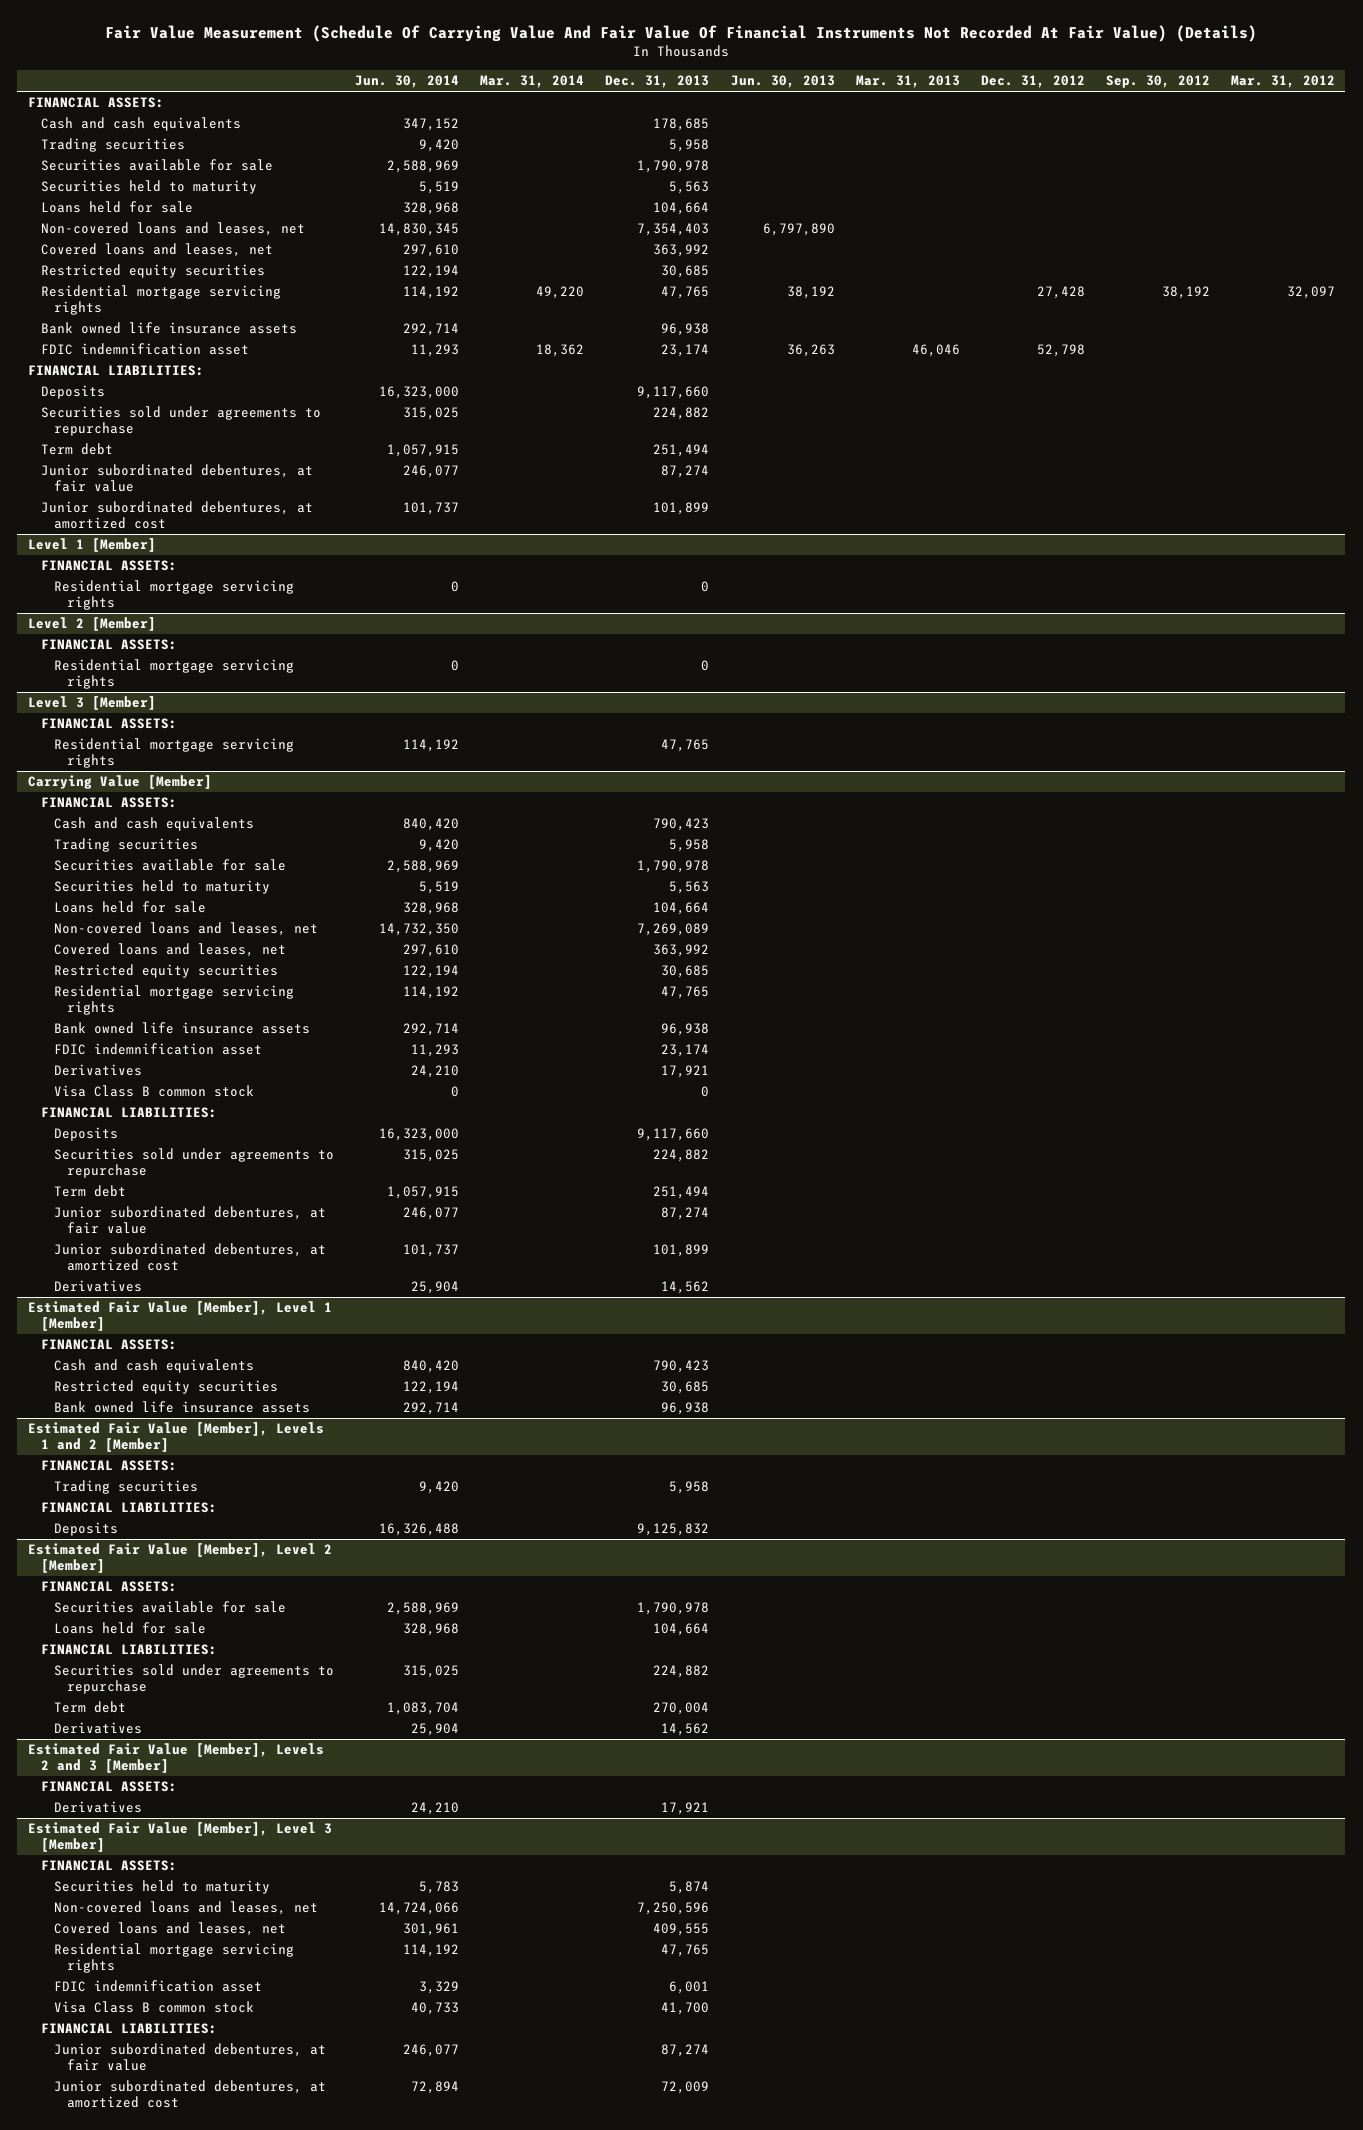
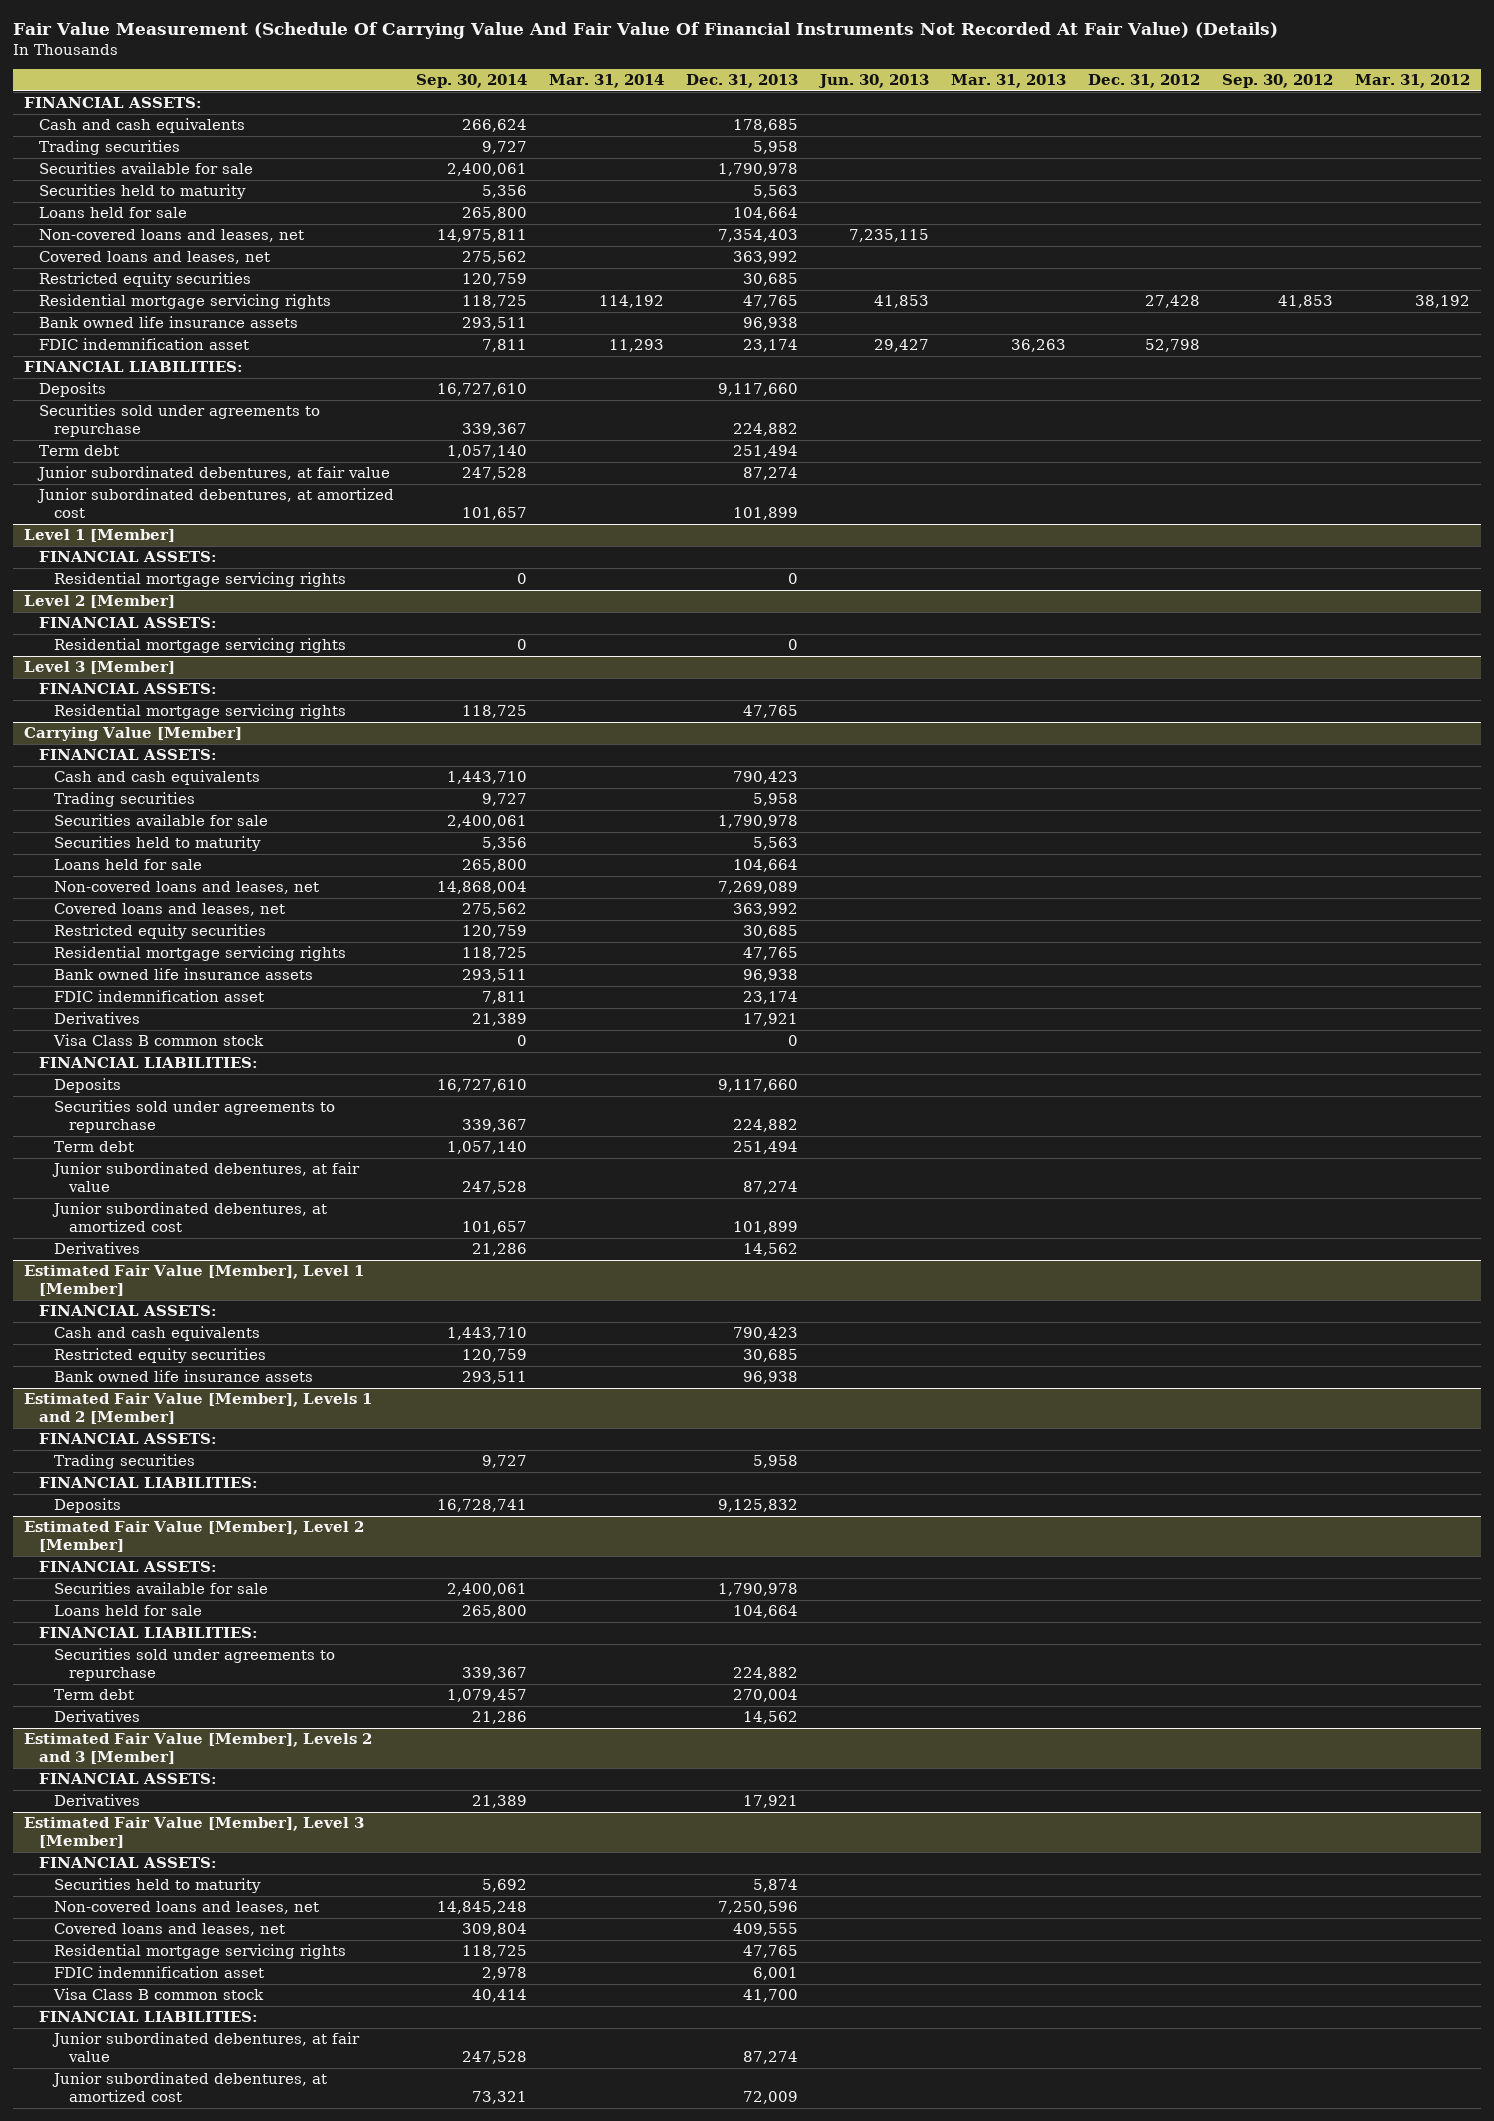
- | Jun. 30, 2014 | Mar. 31, 2014 | Dec. 31, 2013 | Jun. 30, 2013 | Mar. 31, 2013 | Dec. 31, 2012 | Sep. 30, 2012 | Mar. 31, 2012
+ | Sep. 30, 2014 | Mar. 31, 2014 | Dec. 31, 2013 | Jun. 30, 2013 | Mar. 31, 2013 | Dec. 31, 2012 | Sep. 30, 2012 | Mar. 31, 2012
- Non-covered loans and leases, net | 14,830,345 | | 7,354,403 | 6,797,890 | | | |
+ Non-covered loans and leases, net | 14,975,811 | | 7,354,403 | 7,235,115 | | | |
- Residential mortgage servicing rights | 114,192 | 49,220 | 47,765 | 38,192 | | 27,428 | 38,192 | 32,097
+ Residential mortgage servicing rights | 118,725 | 114,192 | 47,765 | 41,853 | | 27,428 | 41,853 | 38,192
- FDIC indemnification asset | 11,293 | 18,362 | 23,174 | 36,263 | 46,046 | 52,798 | |
+ FDIC indemnification asset | 7,811 | 11,293 | 23,174 | 29,427 | 36,263 | 52,798 | |

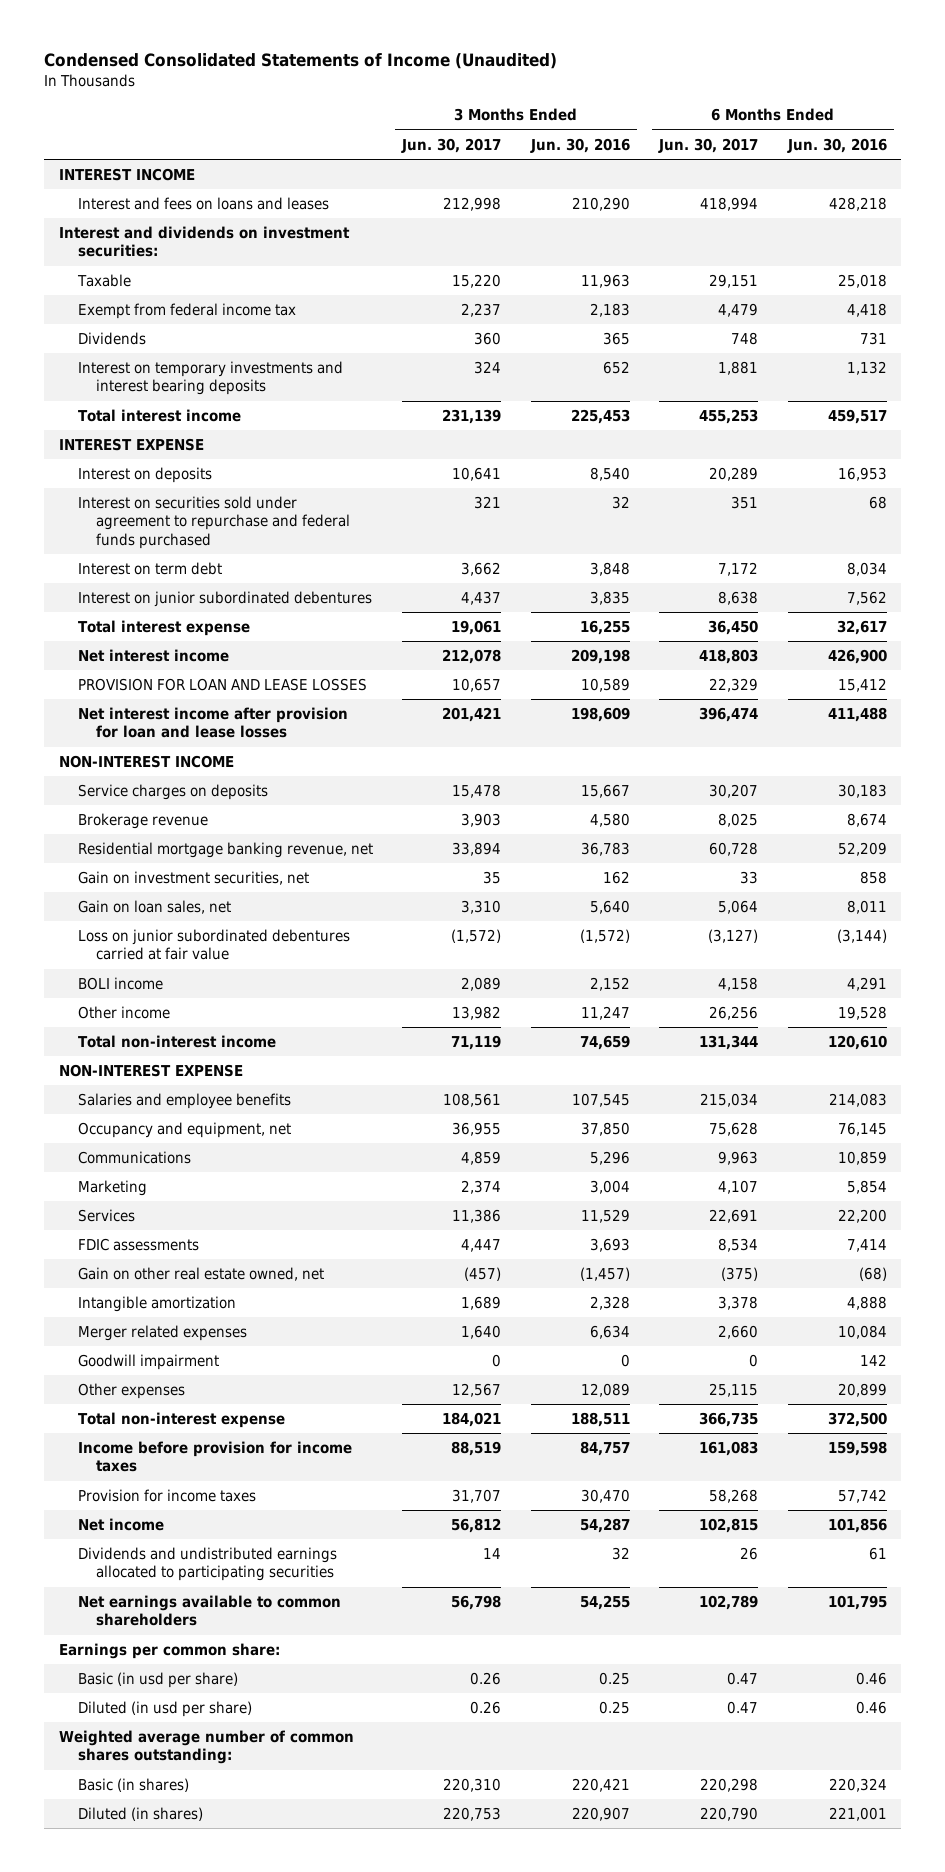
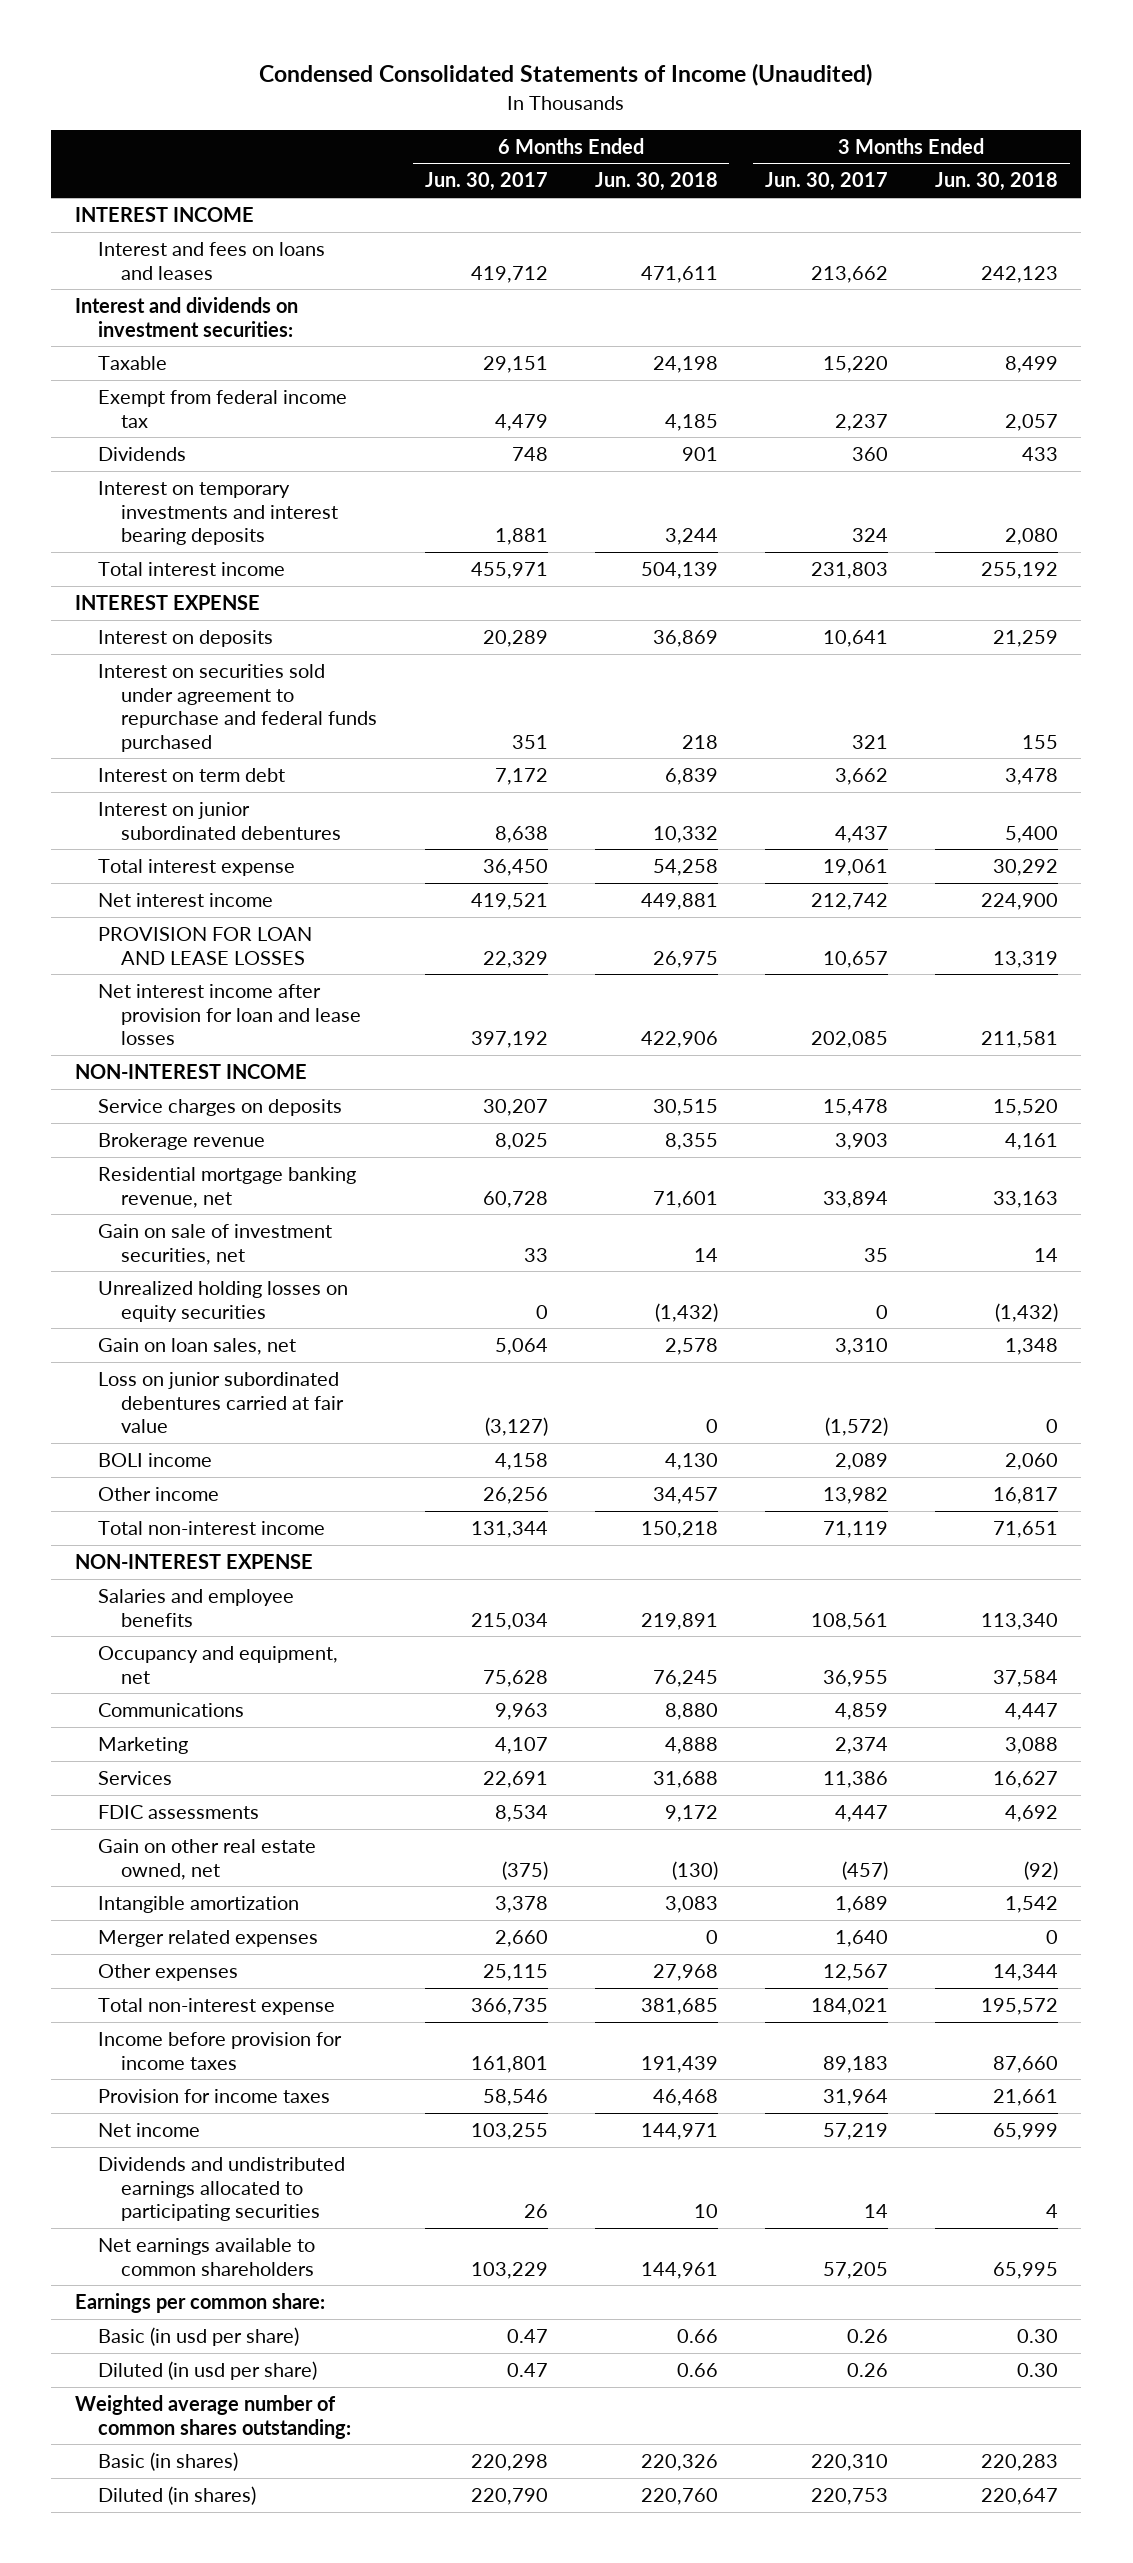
- | 3 Months Ended Jun. 30, 2017 | 3 Months Ended Jun. 30, 2016 | 6 Months Ended Jun. 30, 2017 | 6 Months Ended Jun. 30, 2016
+ | 6 Months Ended Jun. 30, 2017 | 6 Months Ended Jun. 30, 2018 | 3 Months Ended Jun. 30, 2017 | 3 Months Ended Jun. 30, 2018
- Interest and fees on loans and leases | 212,998 | 210,290 | 418,994 | 428,218
+ Interest and fees on loans and leases | 419,712 | 471,611 | 213,662 | 242,123
- Total interest income | 231,139 | 225,453 | 455,253 | 459,517
+ Total interest income | 455,971 | 504,139 | 231,803 | 255,192
- Net interest income | 212,078 | 209,198 | 418,803 | 426,900
+ Net interest income | 419,521 | 449,881 | 212,742 | 224,900
- Net interest income after provision for loan and lease losses | 201,421 | 198,609 | 396,474 | 411,488
+ Net interest income after provision for loan and lease losses | 397,192 | 422,906 | 202,085 | 211,581
- Gain on investment securities, net | 35 | 162 | 33 | 858
+ Gain on sale of investment securities, net | 33 | 14 | 35 | 14
+ Unrealized holding losses on equity securities | 0 | (1,432) | 0 | (1,432)
- Goodwill impairment | 0 | 0 | 0 | 142
- Income before provision for income taxes | 88,519 | 84,757 | 161,083 | 159,598
- Provision for income taxes | 31,707 | 30,470 | 58,268 | 57,742
- Net income | 56,812 | 54,287 | 102,815 | 101,856
+ Income before provision for income taxes | 161,801 | 191,439 | 89,183 | 87,660
+ Provision for income taxes | 58,546 | 46,468 | 31,964 | 21,661
+ Net income | 103,255 | 144,971 | 57,219 | 65,999
- Net earnings available to common shareholders | 56,798 | 54,255 | 102,789 | 101,795
+ Net earnings available to common shareholders | 103,229 | 144,961 | 57,205 | 65,995

